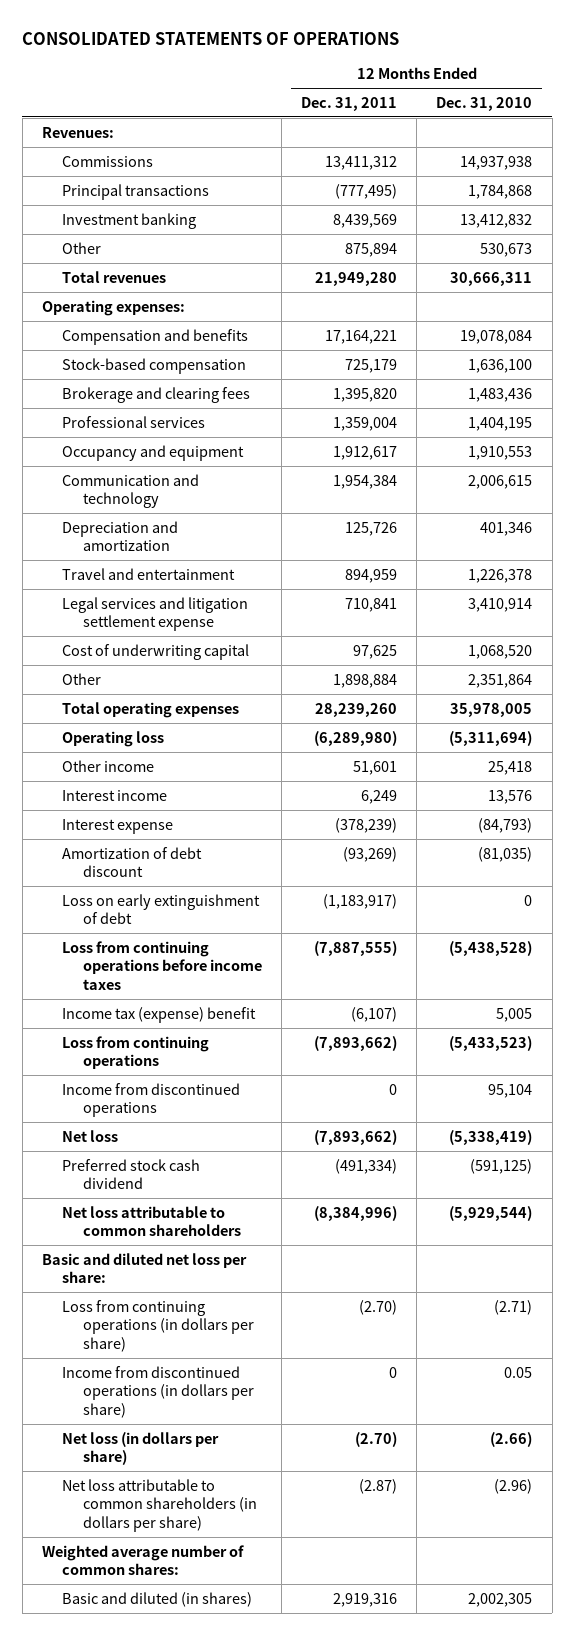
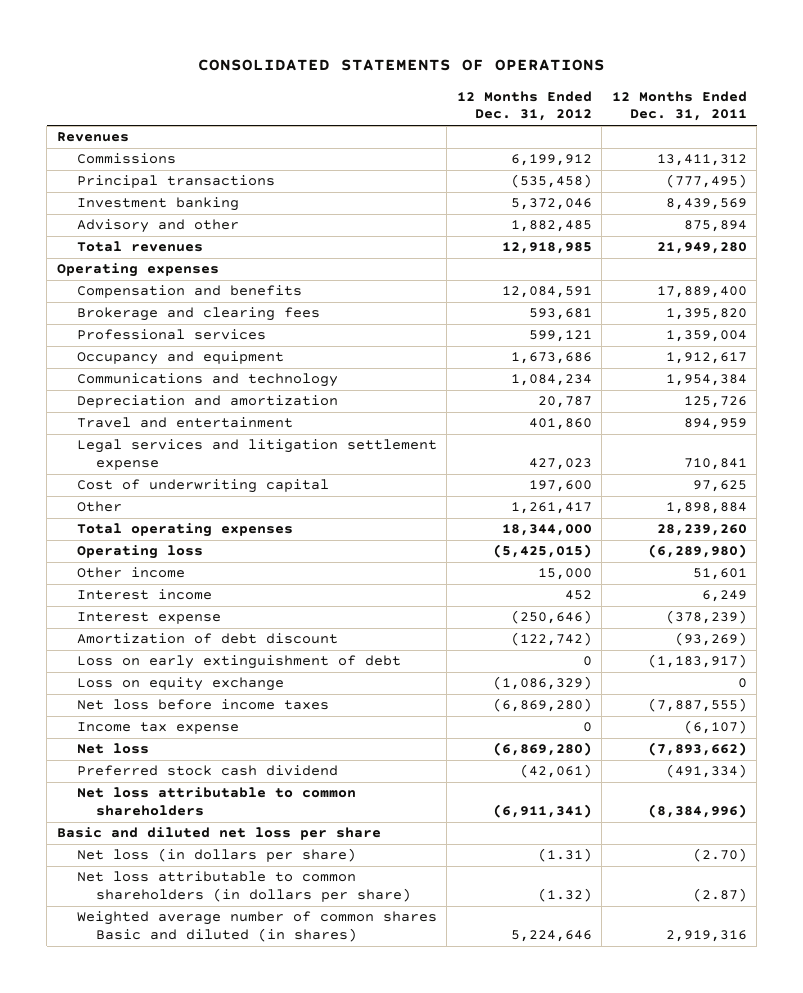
- | 12 Months Ended Dec. 31, 2011 | 12 Months Ended Dec. 31, 2010
+ | 12 Months Ended Dec. 31, 2012 | 12 Months Ended Dec. 31, 2011
- Revenues:
+ Revenues
- Other | 875,894 | 530,673
+ Advisory and other | 1,882,485 | 875,894
- Operating expenses:
- Compensation and benefits | 17,164,221 | 19,078,084
- Stock-based compensation | 725,179 | 1,636,100
+ Operating expenses
+ Compensation and benefits | 12,084,591 | 17,889,400
- Communication and technology | 1,954,384 | 2,006,615
+ Communications and technology | 1,084,234 | 1,954,384
- Loss from continuing operations before income taxes | (7,887,555) | (5,438,528)
- Income tax (expense) benefit | (6,107) | 5,005
- Loss from continuing operations | (7,893,662) | (5,433,523)
- Income from discontinued operations | 0 | 95,104
+ Loss on equity exchange | (1,086,329) | 0
+ Net loss before income taxes | (6,869,280) | (7,887,555)
+ Income tax expense | 0 | (6,107)
- Basic and diluted net loss per share:
- Loss from continuing operations (in dollars per share) | (2.70) | (2.71)
- Income from discontinued operations (in dollars per share) | 0 | 0.05
+ Basic and diluted net loss per share
- Weighted average number of common shares:
- Basic and diluted (in shares) | 2,919,316 | 2,002,305
+ Weighted average number of common shares Basic and diluted (in shares) | 5,224,646 | 2,919,316

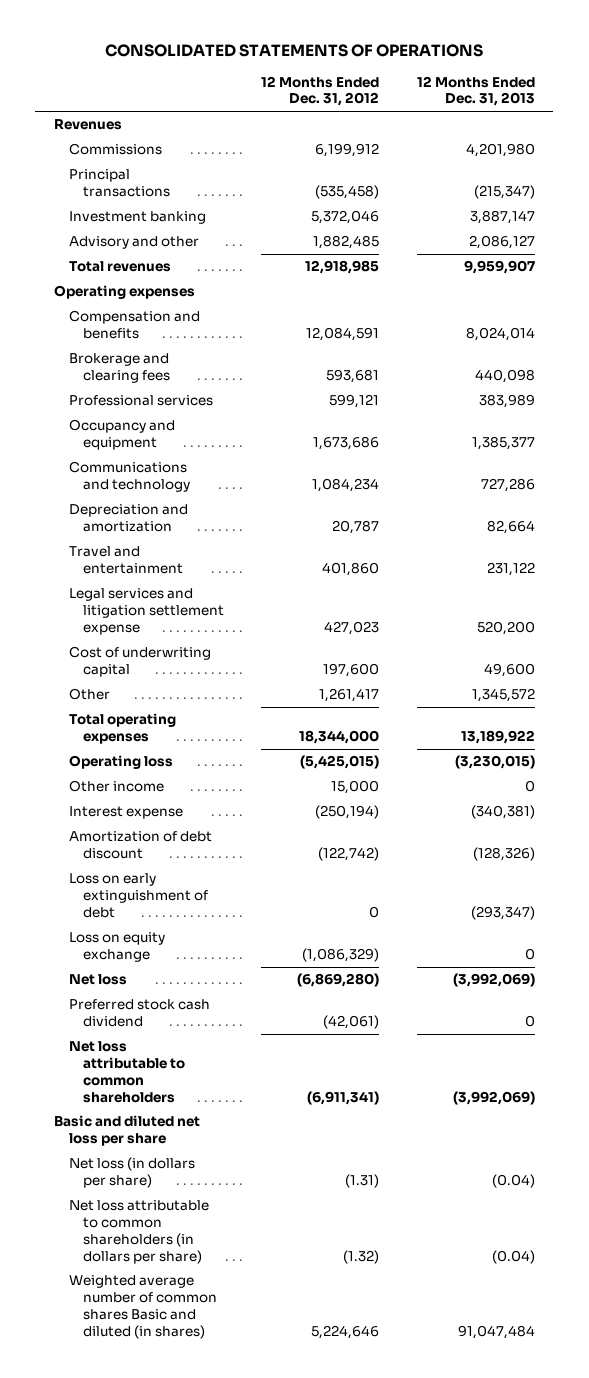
- | 12 Months Ended Dec. 31, 2012 | 12 Months Ended Dec. 31, 2011
+ | 12 Months Ended Dec. 31, 2012 | 12 Months Ended Dec. 31, 2013
- Interest income | 452 | 6,249
- Interest expense | (250,646) | (378,239)
+ Interest expense | (250,194) | (340,381)
- Net loss before income taxes | (6,869,280) | (7,887,555)
- Income tax expense | 0 | (6,107)

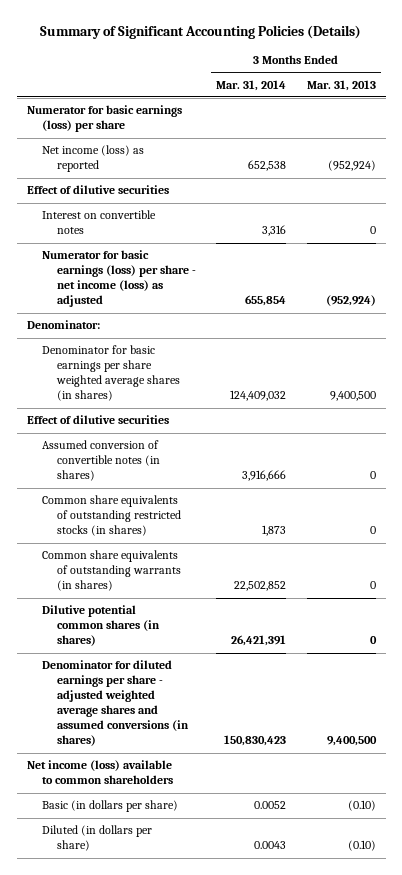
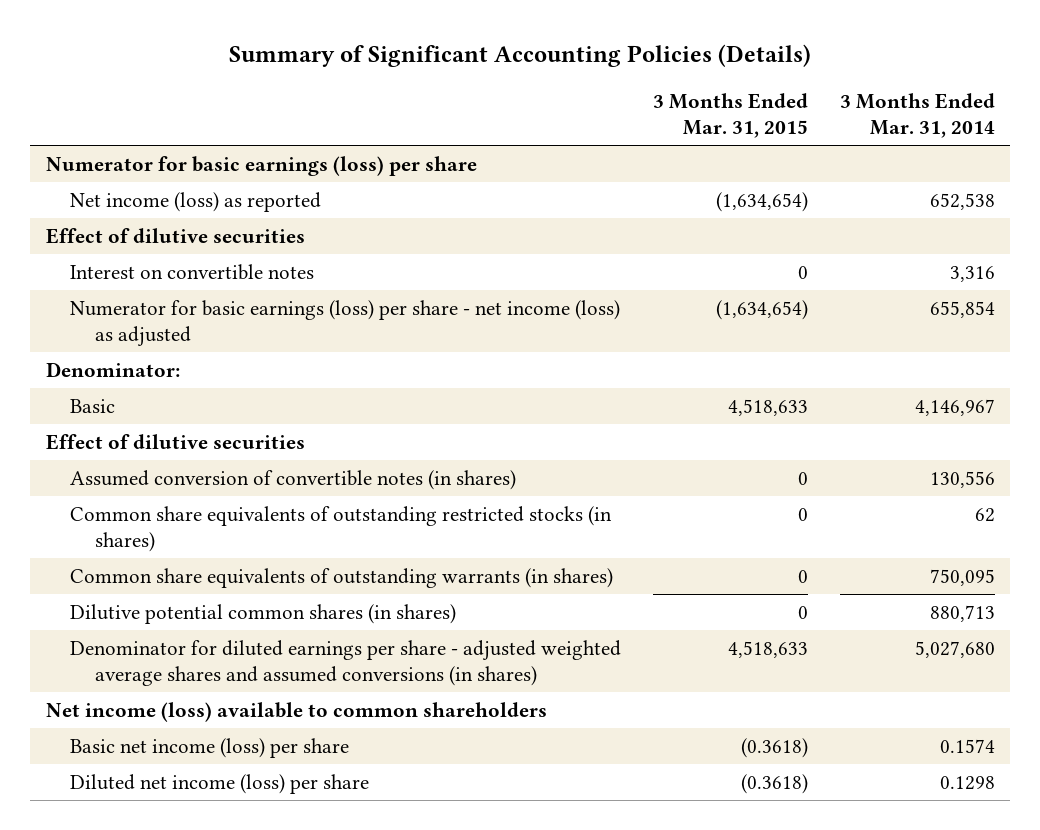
- | 3 Months Ended Mar. 31, 2014 | 3 Months Ended Mar. 31, 2013
+ | 3 Months Ended Mar. 31, 2015 | 3 Months Ended Mar. 31, 2014
- Denominator for basic earnings per share weighted average shares (in shares) | 124,409,032 | 9,400,500
+ Basic | 4,518,633 | 4,146,967
- Assumed conversion of convertible notes (in shares) | 3,916,666 | 0
- Common share equivalents of outstanding restricted stocks (in shares) | 1,873 | 0
- Common share equivalents of outstanding warrants (in shares) | 22,502,852 | 0
- Dilutive potential common shares (in shares) | 26,421,391 | 0
- Denominator for diluted earnings per share - adjusted weighted average shares and assumed conversions (in shares) | 150,830,423 | 9,400,500
+ Assumed conversion of convertible notes (in shares) | 0 | 130,556
+ Common share equivalents of outstanding restricted stocks (in shares) | 0 | 62
+ Common share equivalents of outstanding warrants (in shares) | 0 | 750,095
+ Dilutive potential common shares (in shares) | 0 | 880,713
+ Denominator for diluted earnings per share - adjusted weighted average shares and assumed conversions (in shares) | 4,518,633 | 5,027,680
- Basic (in dollars per share) | 0.0052 | (0.10)
- Diluted (in dollars per share) | 0.0043 | (0.10)
+ Basic net income (loss) per share | (0.3618) | 0.1574
+ Diluted net income (loss) per share | (0.3618) | 0.1298

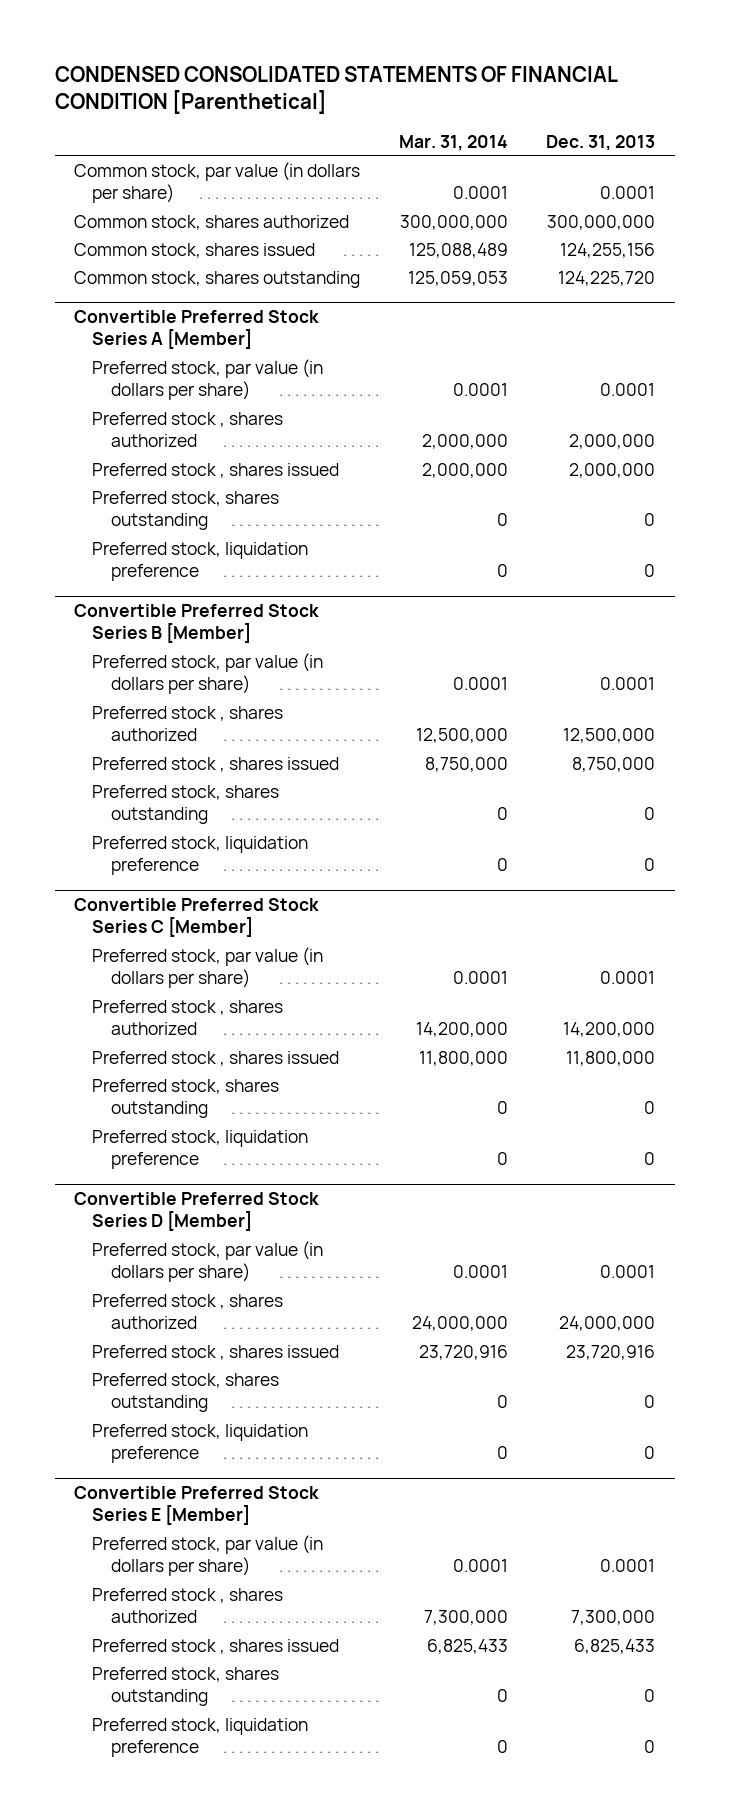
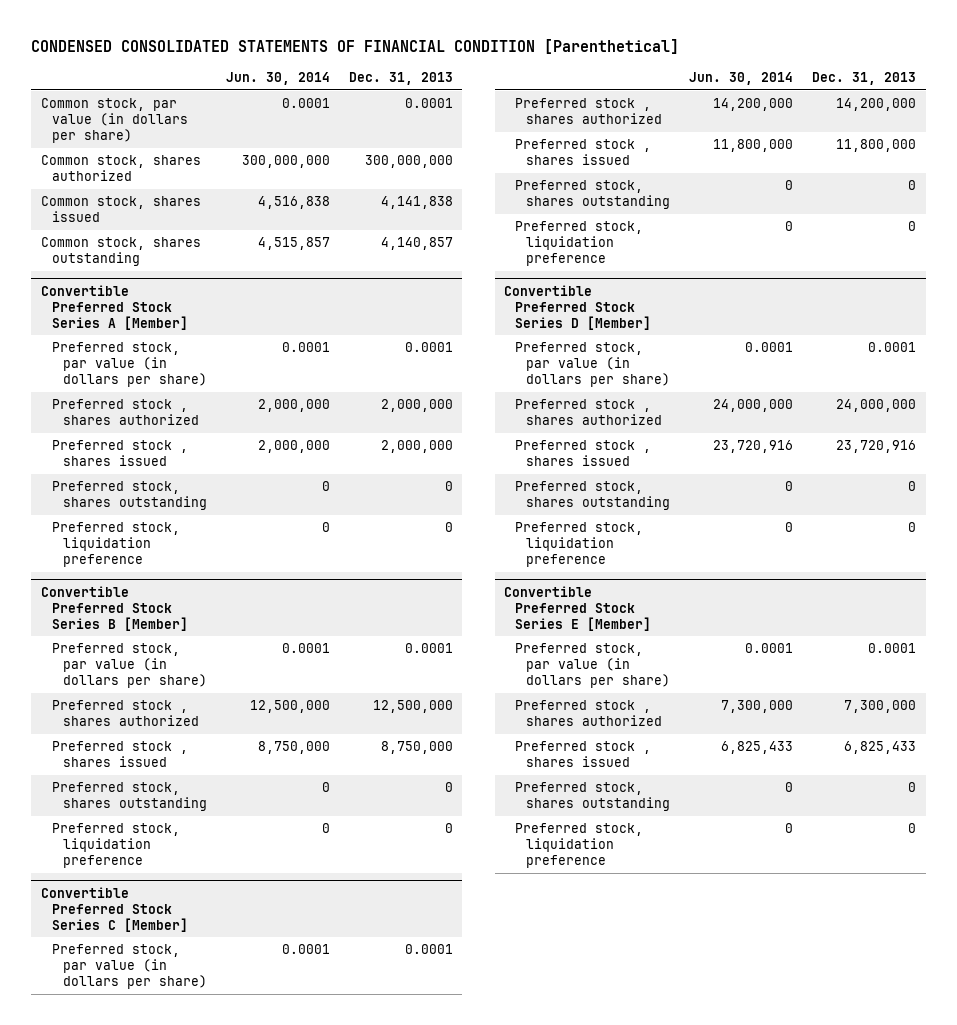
- | Mar. 31, 2014 | Dec. 31, 2013
+ | Jun. 30, 2014 | Dec. 31, 2013
- Common stock, shares issued | 125,088,489 | 124,255,156
- Common stock, shares outstanding | 125,059,053 | 124,225,720
+ Common stock, shares issued | 4,516,838 | 4,141,838
+ Common stock, shares outstanding | 4,515,857 | 4,140,857

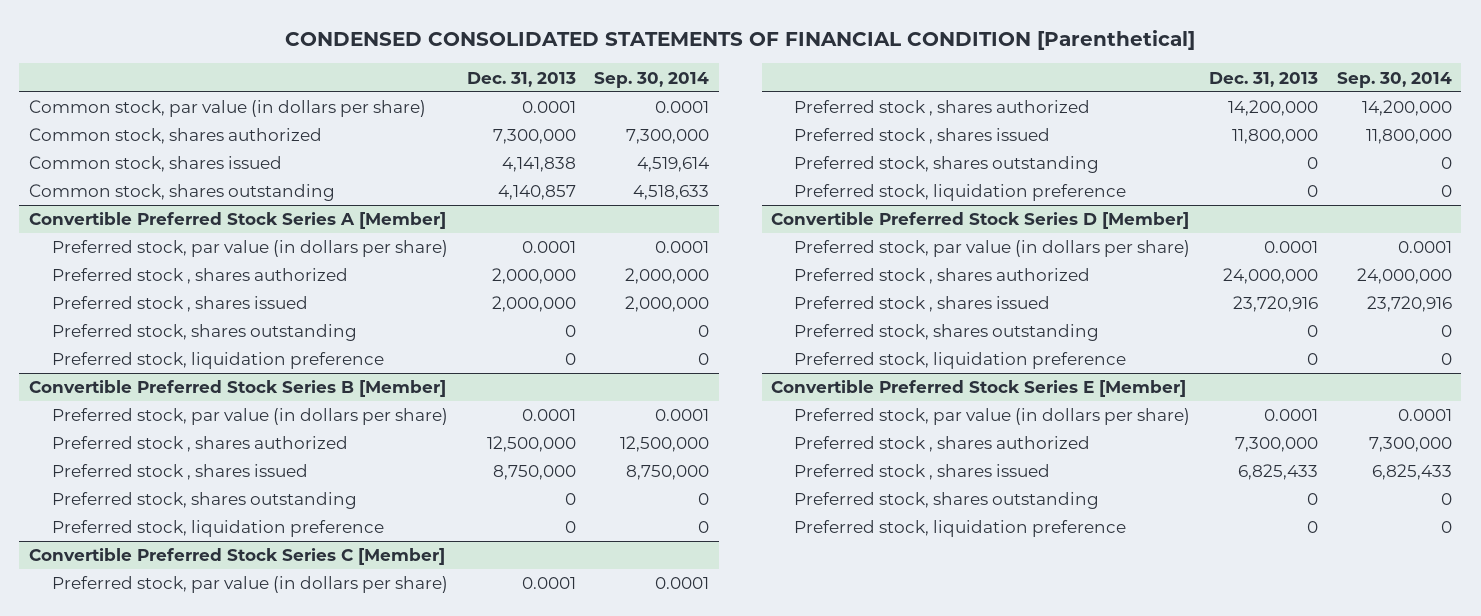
- | Jun. 30, 2014 | Dec. 31, 2013
+ | Dec. 31, 2013 | Sep. 30, 2014
- Common stock, shares authorized | 300,000,000 | 300,000,000
+ Common stock, shares authorized | 7,300,000 | 7,300,000

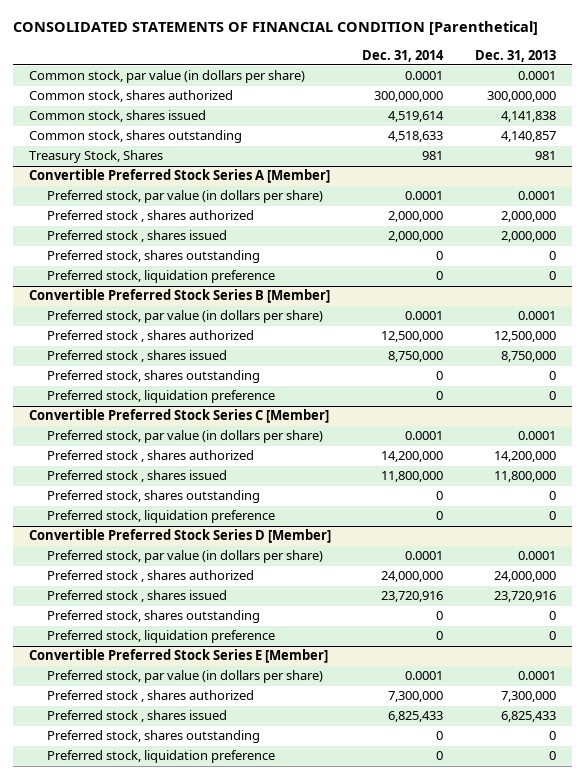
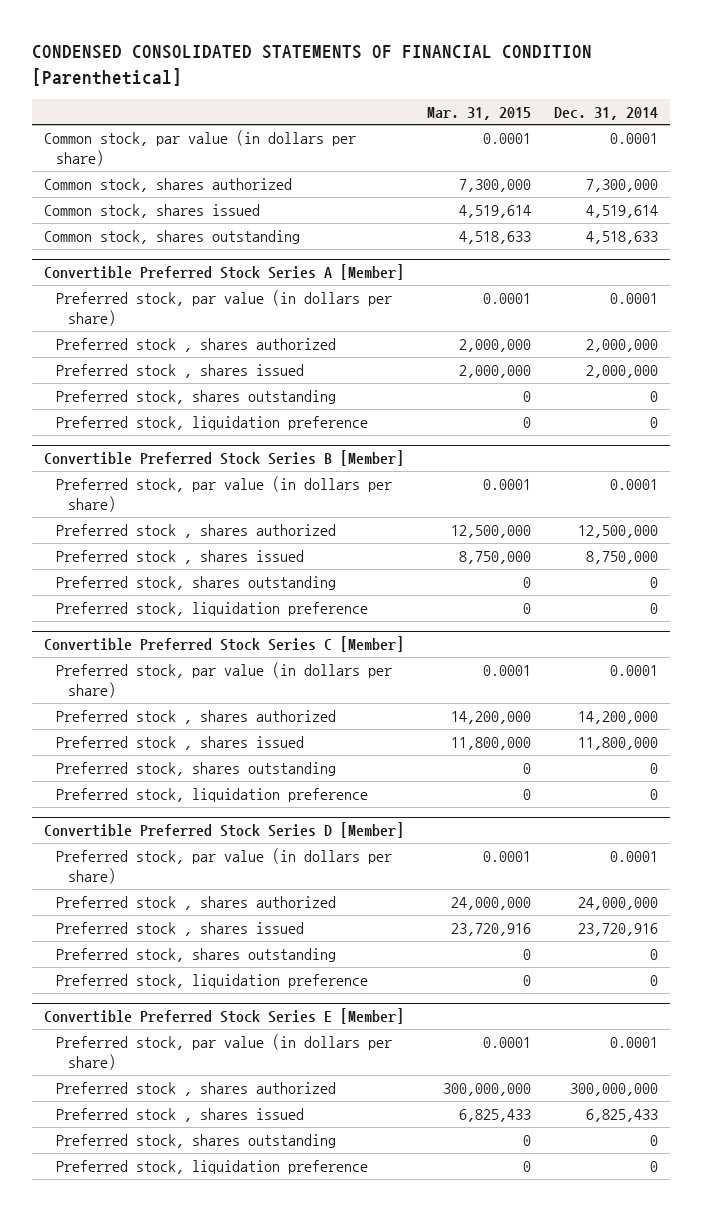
- CONSOLIDATED STATEMENTS OF FINANCIAL CONDITION [Parenthetical]
+ CONDENSED CONSOLIDATED STATEMENTS OF FINANCIAL CONDITION [Parenthetical]
- | Dec. 31, 2014 | Dec. 31, 2013
+ | Mar. 31, 2015 | Dec. 31, 2014
- Common stock, shares authorized | 300,000,000 | 300,000,000
+ Common stock, shares authorized | 7,300,000 | 7,300,000
- Treasury Stock, Shares | 981 | 981
@ Convertible Preferred Stock Series E [Member]
- Preferred stock , shares authorized | 7,300,000 | 7,300,000
+ Preferred stock , shares authorized | 300,000,000 | 300,000,000

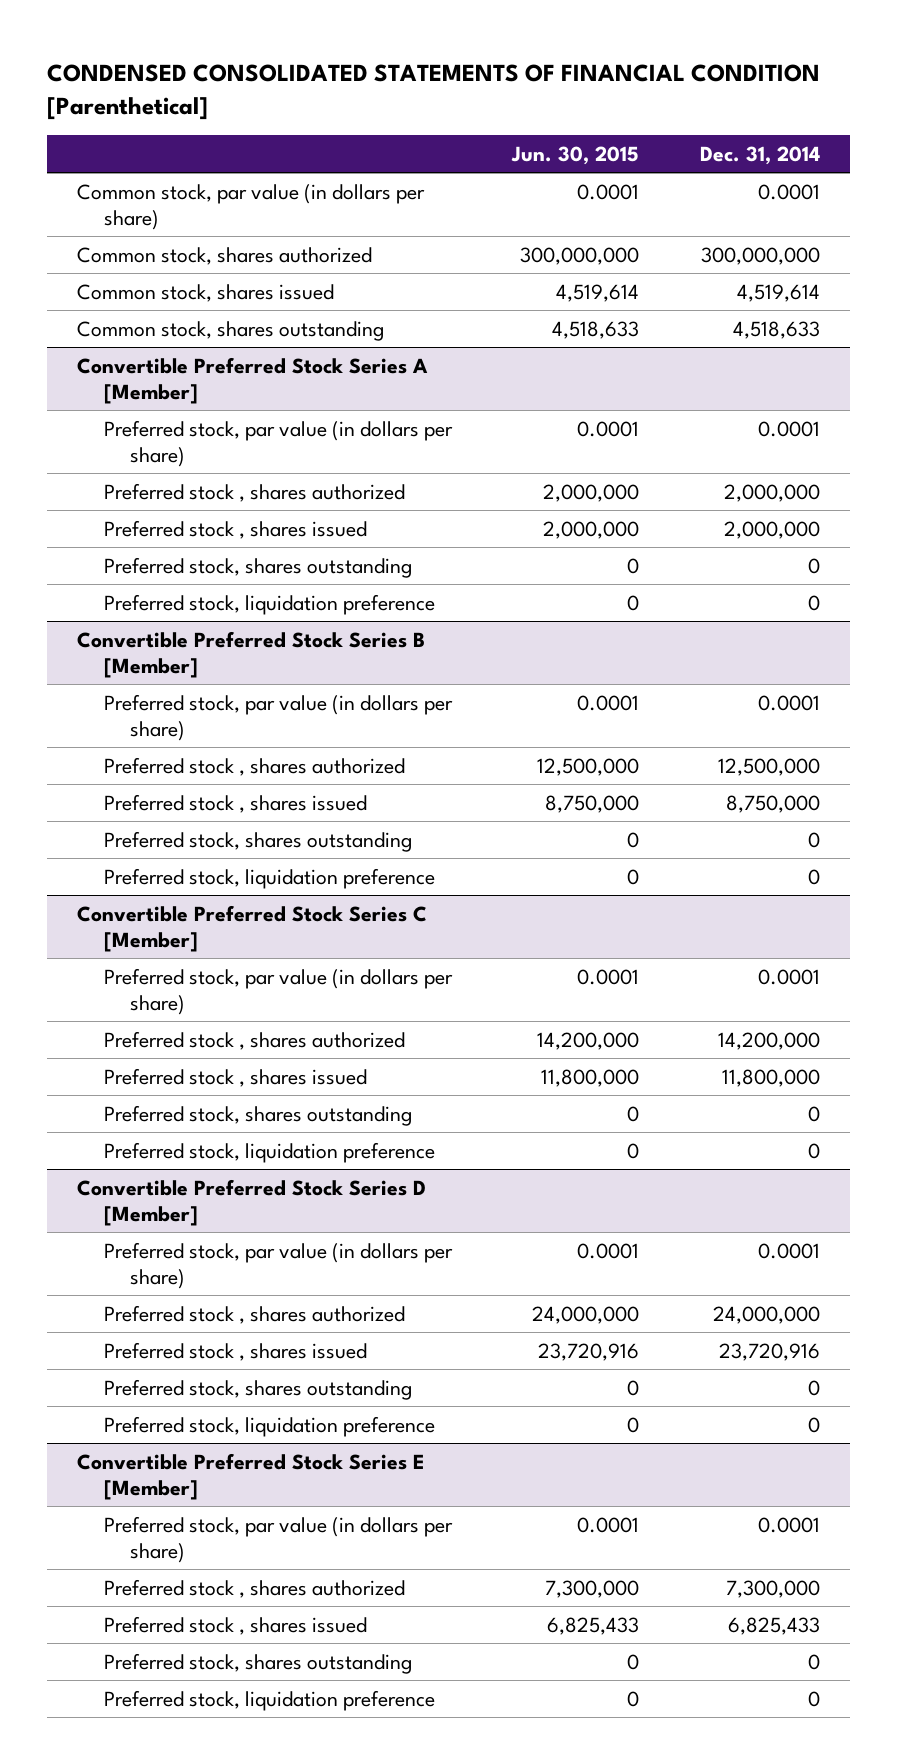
- | Mar. 31, 2015 | Dec. 31, 2014
+ | Jun. 30, 2015 | Dec. 31, 2014
- Common stock, shares authorized | 7,300,000 | 7,300,000
+ Common stock, shares authorized | 300,000,000 | 300,000,000
@ Convertible Preferred Stock Series E [Member]
- Preferred stock , shares authorized | 300,000,000 | 300,000,000
+ Preferred stock , shares authorized | 7,300,000 | 7,300,000

